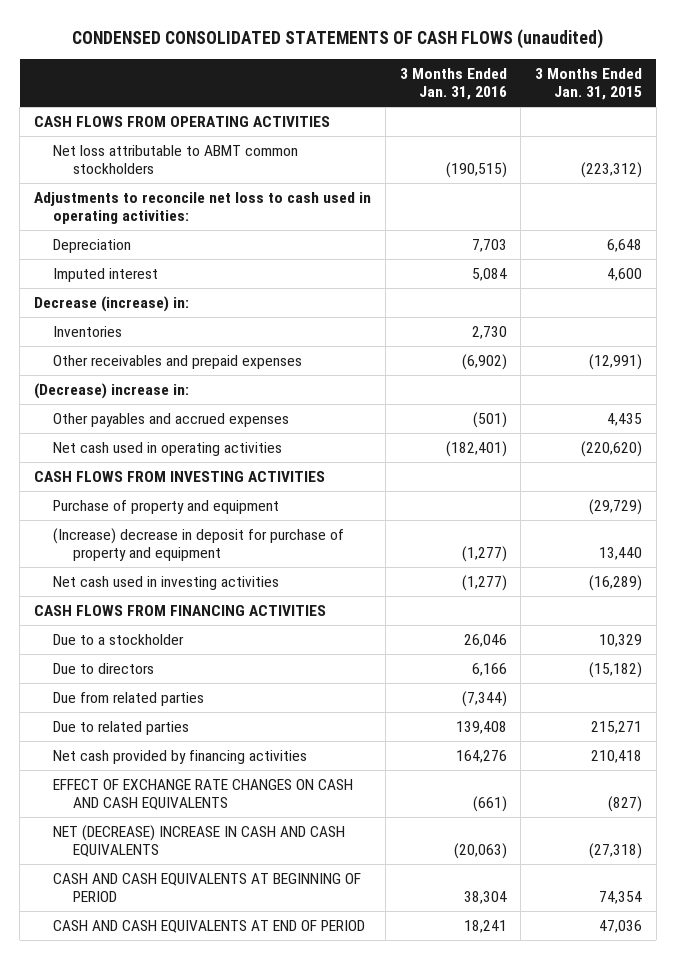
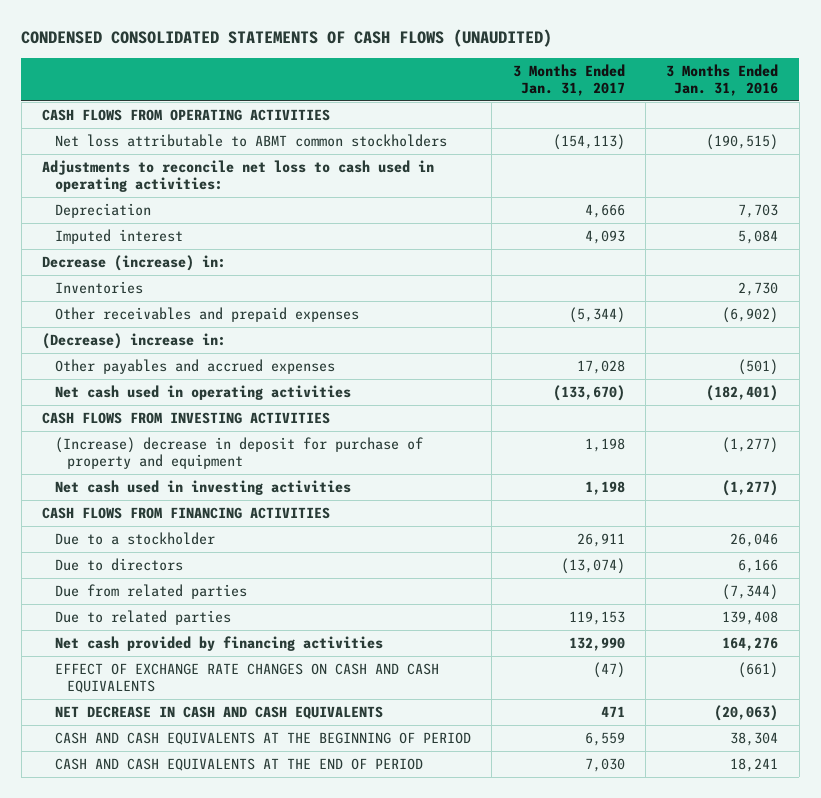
- CONDENSED CONSOLIDATED STATEMENTS OF CASH FLOWS (unaudited)
+ CONDENSED CONSOLIDATED STATEMENTS OF CASH FLOWS (UNAUDITED)
- | 3 Months Ended Jan. 31, 2016 | 3 Months Ended Jan. 31, 2015
+ | 3 Months Ended Jan. 31, 2017 | 3 Months Ended Jan. 31, 2016
- Purchase of property and equipment | | (29,729)
- NET (DECREASE) INCREASE IN CASH AND CASH EQUIVALENTS | (20,063) | (27,318)
- CASH AND CASH EQUIVALENTS AT BEGINNING OF PERIOD | 38,304 | 74,354
- CASH AND CASH EQUIVALENTS AT END OF PERIOD | 18,241 | 47,036
+ NET DECREASE IN CASH AND CASH EQUIVALENTS | 471 | (20,063)
+ CASH AND CASH EQUIVALENTS AT THE BEGINNING OF PERIOD | 6,559 | 38,304
+ CASH AND CASH EQUIVALENTS AT THE END OF PERIOD | 7,030 | 18,241

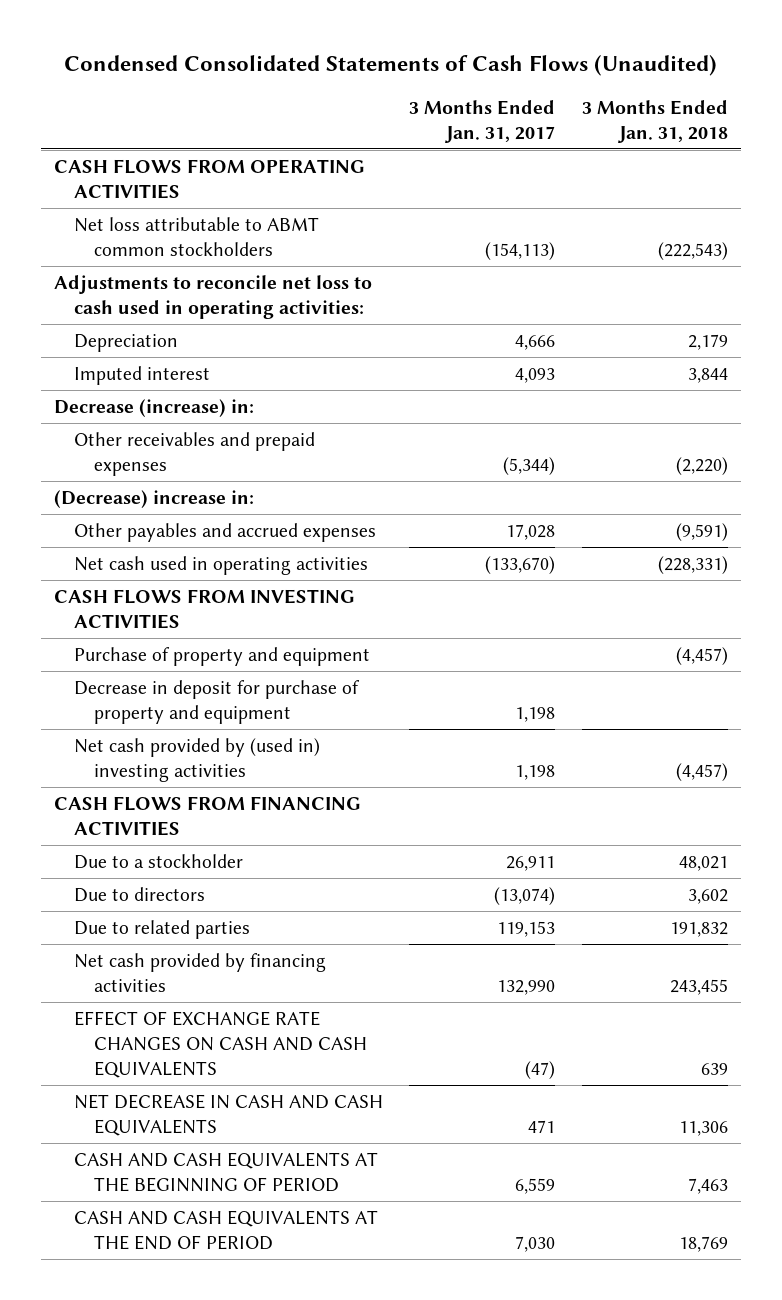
- CONDENSED CONSOLIDATED STATEMENTS OF CASH FLOWS (UNAUDITED)
+ Condensed Consolidated Statements of Cash Flows (Unaudited)
- | 3 Months Ended Jan. 31, 2017 | 3 Months Ended Jan. 31, 2016
+ | 3 Months Ended Jan. 31, 2017 | 3 Months Ended Jan. 31, 2018
- Inventories | | 2,730
- (Increase) decrease in deposit for purchase of property and equipment | 1,198 | (1,277)
- Net cash used in investing activities | 1,198 | (1,277)
+ Purchase of property and equipment | | (4,457)
+ Decrease in deposit for purchase of property and equipment | 1,198 |
+ Net cash provided by (used in) investing activities | 1,198 | (4,457)
- Due from related parties | | (7,344)

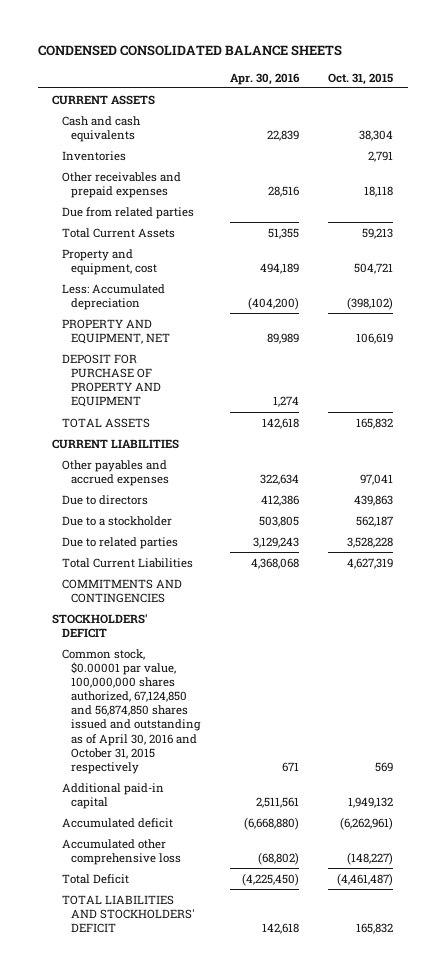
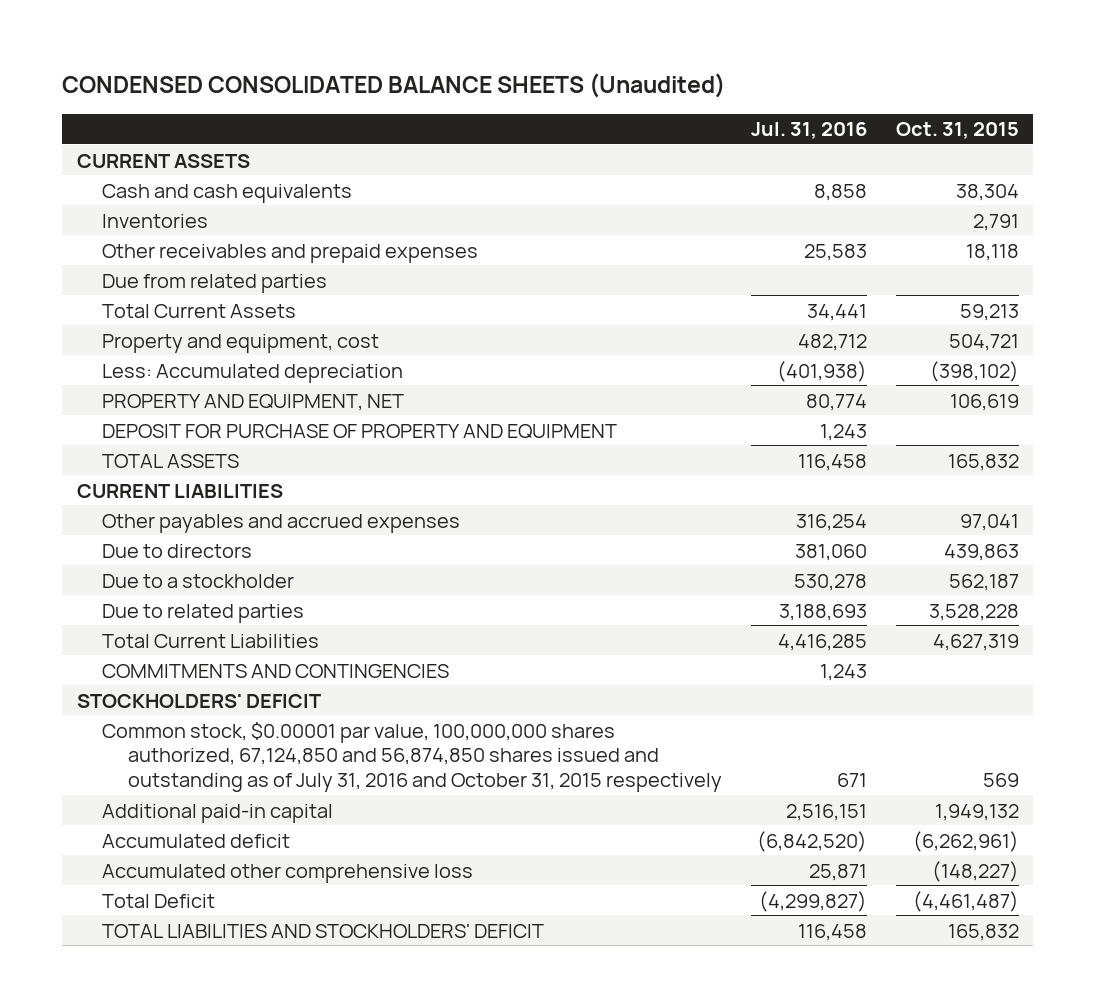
- CONDENSED CONSOLIDATED BALANCE SHEETS
+ CONDENSED CONSOLIDATED BALANCE SHEETS (Unaudited)
- | Apr. 30, 2016 | Oct. 31, 2015
+ | Jul. 31, 2016 | Oct. 31, 2015
- Common stock, $0.00001 par value, 100,000,000 shares authorized, 67,124,850 and 56,874,850 shares issued and outstanding as of April 30, 2016 and October 31, 2015 respectively | 671 | 569
+ Common stock, $0.00001 par value, 100,000,000 shares authorized, 67,124,850 and 56,874,850 shares issued and outstanding as of July 31, 2016 and October 31, 2015 respectively | 671 | 569

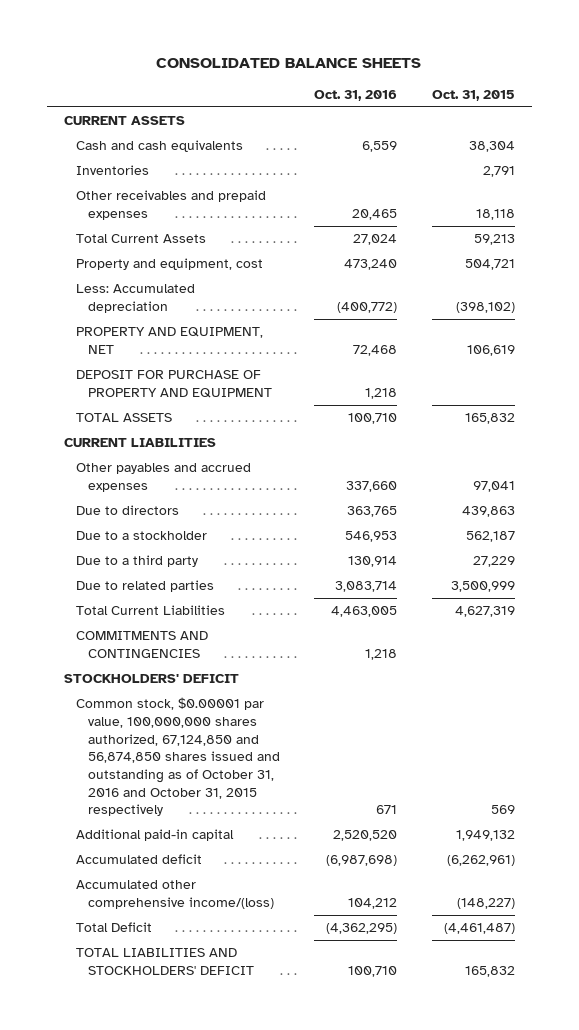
- CONDENSED CONSOLIDATED BALANCE SHEETS (Unaudited)
+ CONSOLIDATED BALANCE SHEETS
- | Jul. 31, 2016 | Oct. 31, 2015
+ | Oct. 31, 2016 | Oct. 31, 2015
- Due from related parties
- Due to related parties | 3,188,693 | 3,528,228
+ Due to a third party | 130,914 | 27,229
+ Due to related parties | 3,083,714 | 3,500,999
- Common stock, $0.00001 par value, 100,000,000 shares authorized, 67,124,850 and 56,874,850 shares issued and outstanding as of July 31, 2016 and October 31, 2015 respectively | 671 | 569
+ Common stock, $0.00001 par value, 100,000,000 shares authorized, 67,124,850 and 56,874,850 shares issued and outstanding as of October 31, 2016 and October 31, 2015 respectively | 671 | 569
- Accumulated other comprehensive loss | 25,871 | (148,227)
+ Accumulated other comprehensive income/(loss) | 104,212 | (148,227)

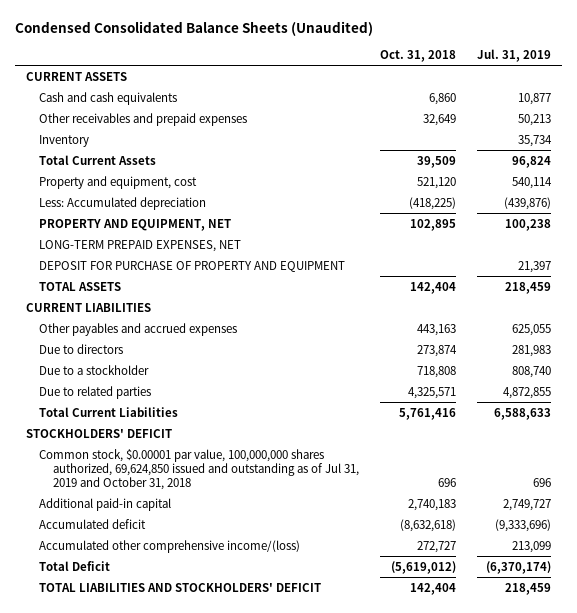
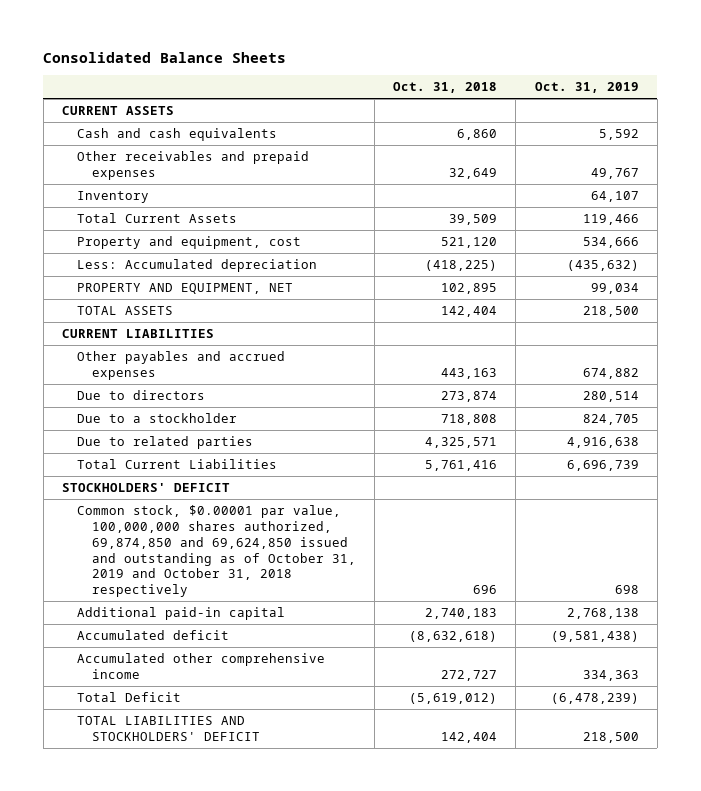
- Condensed Consolidated Balance Sheets (Unaudited)
+ Consolidated Balance Sheets
- | Oct. 31, 2018 | Jul. 31, 2019
+ | Oct. 31, 2018 | Oct. 31, 2019
- LONG-TERM PREPAID EXPENSES, NET
- DEPOSIT FOR PURCHASE OF PROPERTY AND EQUIPMENT | | 21,397
- Common stock, $0.00001 par value, 100,000,000 shares authorized, 69,624,850 issued and outstanding as of Jul 31, 2019 and October 31, 2018 | 696 | 696
+ Common stock, $0.00001 par value, 100,000,000 shares authorized, 69,874,850 and 69,624,850 issued and outstanding as of October 31, 2019 and October 31, 2018 respectively | 696 | 698
- Accumulated other comprehensive income/(loss) | 272,727 | 213,099
+ Accumulated other comprehensive income | 272,727 | 334,363

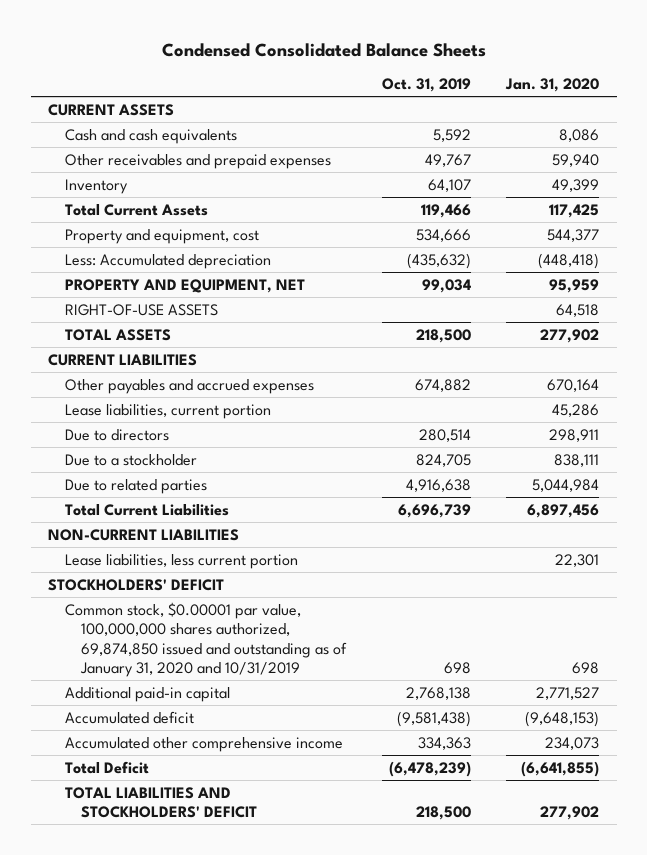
- Consolidated Balance Sheets
+ Condensed Consolidated Balance Sheets
- | Oct. 31, 2018 | Oct. 31, 2019
+ | Oct. 31, 2019 | Jan. 31, 2020
+ RIGHT-OF-USE ASSETS | | 64,518
+ Lease liabilities, current portion | | 45,286
+ NON-CURRENT LIABILITIES
+ Lease liabilities, less current portion | | 22,301
- Common stock, $0.00001 par value, 100,000,000 shares authorized, 69,874,850 and 69,624,850 issued and outstanding as of October 31, 2019 and October 31, 2018 respectively | 696 | 698
+ Common stock, $0.00001 par value, 100,000,000 shares authorized, 69,874,850 issued and outstanding as of January 31, 2020 and 10/31/2019 | 698 | 698

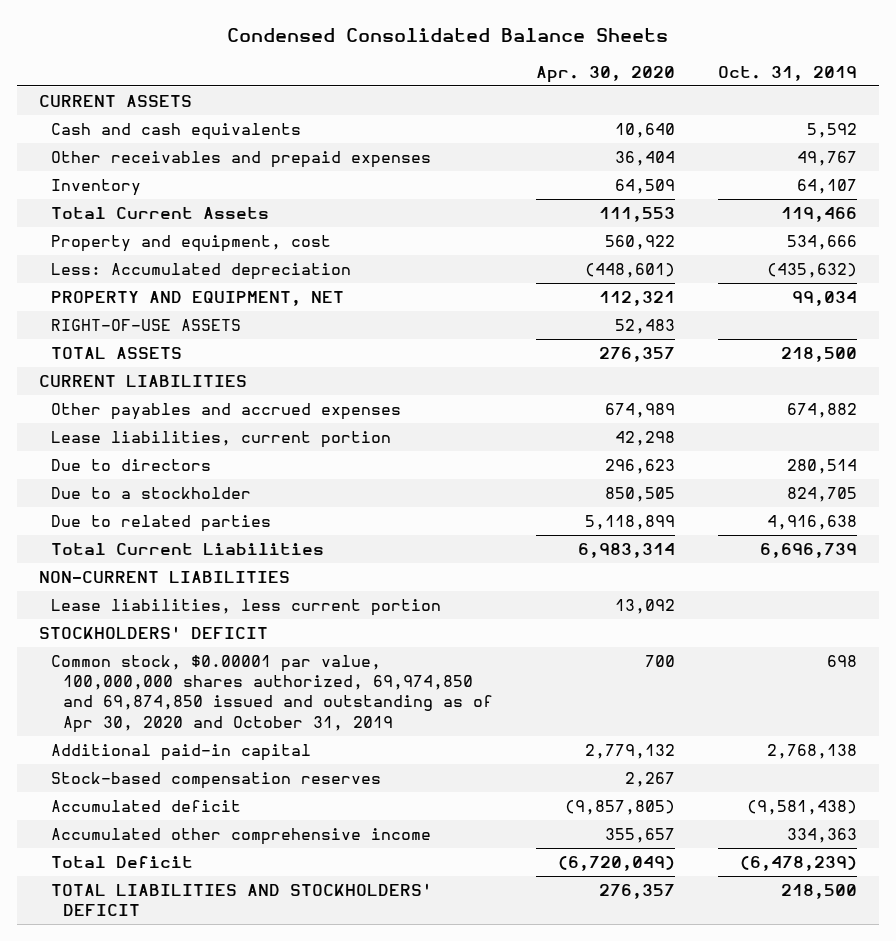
- | Oct. 31, 2019 | Jan. 31, 2020
+ | Apr. 30, 2020 | Oct. 31, 2019
- Common stock, $0.00001 par value, 100,000,000 shares authorized, 69,874,850 issued and outstanding as of January 31, 2020 and 10/31/2019 | 698 | 698
+ Common stock, $0.00001 par value, 100,000,000 shares authorized, 69,974,850 and 69,874,850 issued and outstanding as of Apr 30, 2020 and October 31, 2019 | 700 | 698
+ Stock-based compensation reserves | 2,267 |

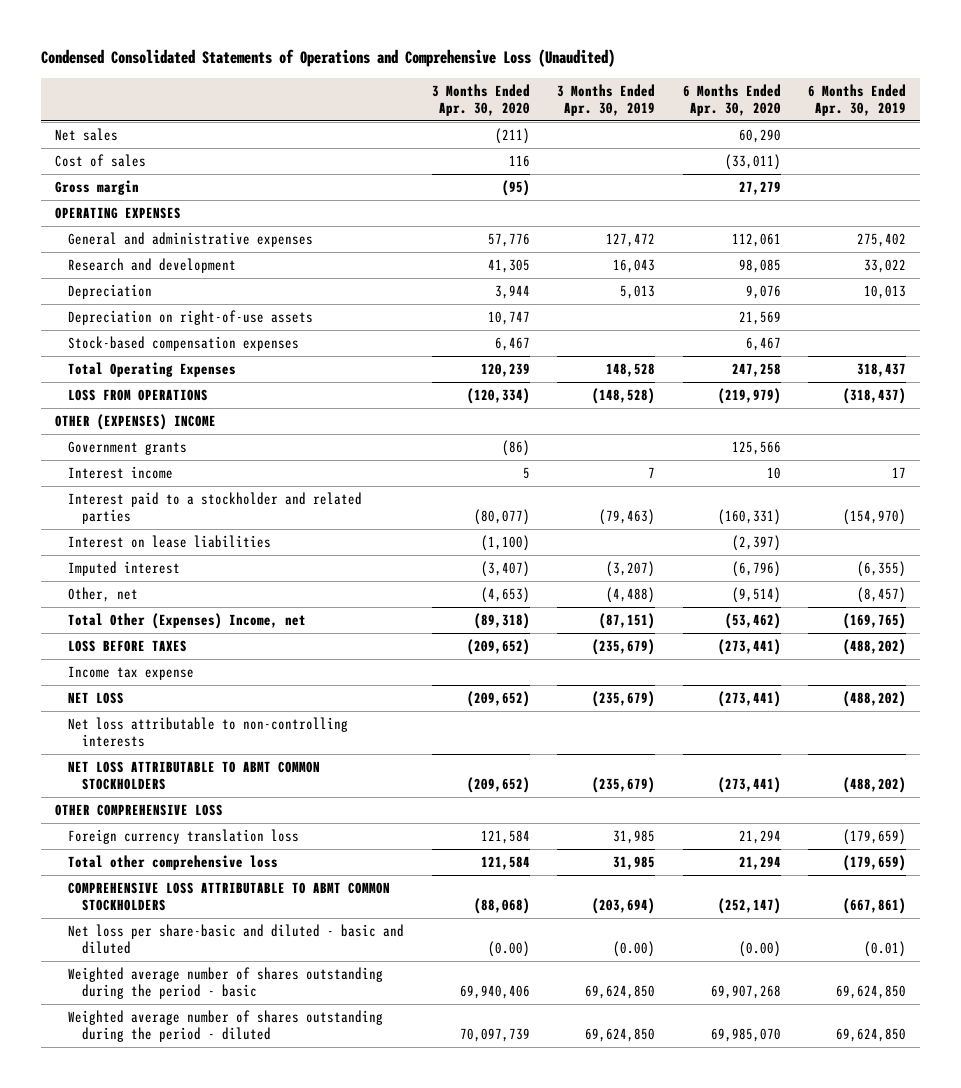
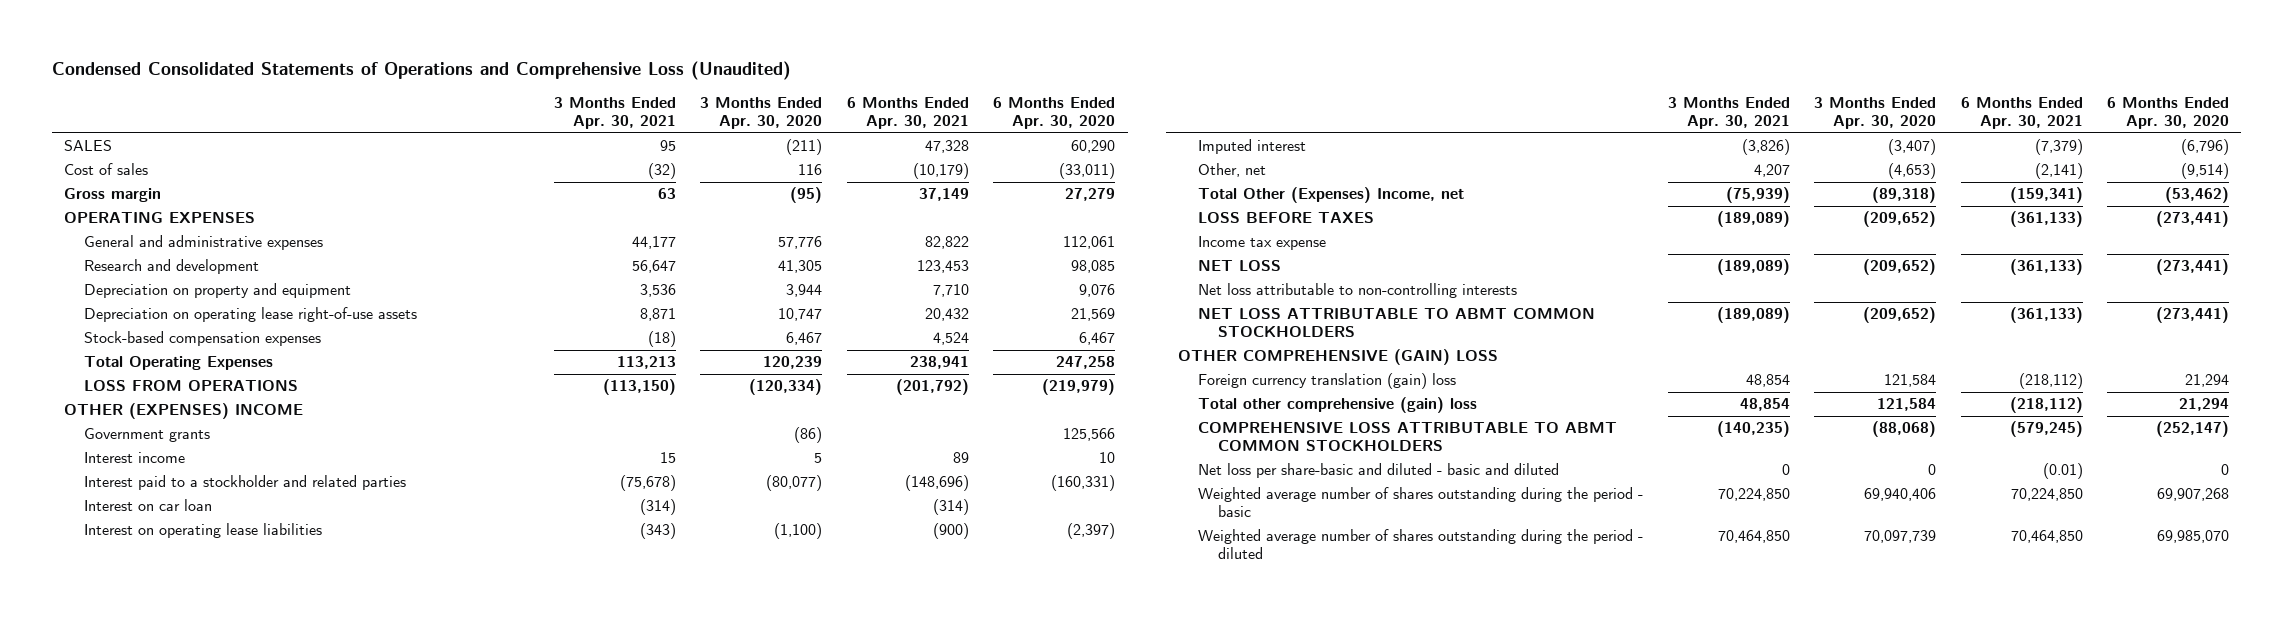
- | 3 Months Ended Apr. 30, 2020 | 3 Months Ended Apr. 30, 2019 | 6 Months Ended Apr. 30, 2020 | 6 Months Ended Apr. 30, 2019
+ | 3 Months Ended Apr. 30, 2021 | 3 Months Ended Apr. 30, 2020 | 6 Months Ended Apr. 30, 2021 | 6 Months Ended Apr. 30, 2020
- Net sales | (211) | | 60,290 |
+ SALES | 95 | (211) | 47,328 | 60,290
- Depreciation | 3,944 | 5,013 | 9,076 | 10,013
- Depreciation on right-of-use assets | 10,747 | | 21,569 |
+ Depreciation on property and equipment | 3,536 | 3,944 | 7,710 | 9,076
+ Depreciation on operating lease right-of-use assets | 8,871 | 10,747 | 20,432 | 21,569
- Interest on lease liabilities | (1,100) | | (2,397) |
+ Interest on car loan | (314) | | (314) |
+ Interest on operating lease liabilities | (343) | (1,100) | (900) | (2,397)
- OTHER COMPREHENSIVE LOSS
- Foreign currency translation loss | 121,584 | 31,985 | 21,294 | (179,659)
- Total other comprehensive loss | 121,584 | 31,985 | 21,294 | (179,659)
+ OTHER COMPREHENSIVE (GAIN) LOSS
+ Foreign currency translation (gain) loss | 48,854 | 121,584 | (218,112) | 21,294
+ Total other comprehensive (gain) loss | 48,854 | 121,584 | (218,112) | 21,294
- Net loss per share-basic and diluted - basic and diluted | (0.00) | (0.00) | (0.00) | (0.01)
+ Net loss per share-basic and diluted - basic and diluted | 0 | 0 | (0.01) | 0

